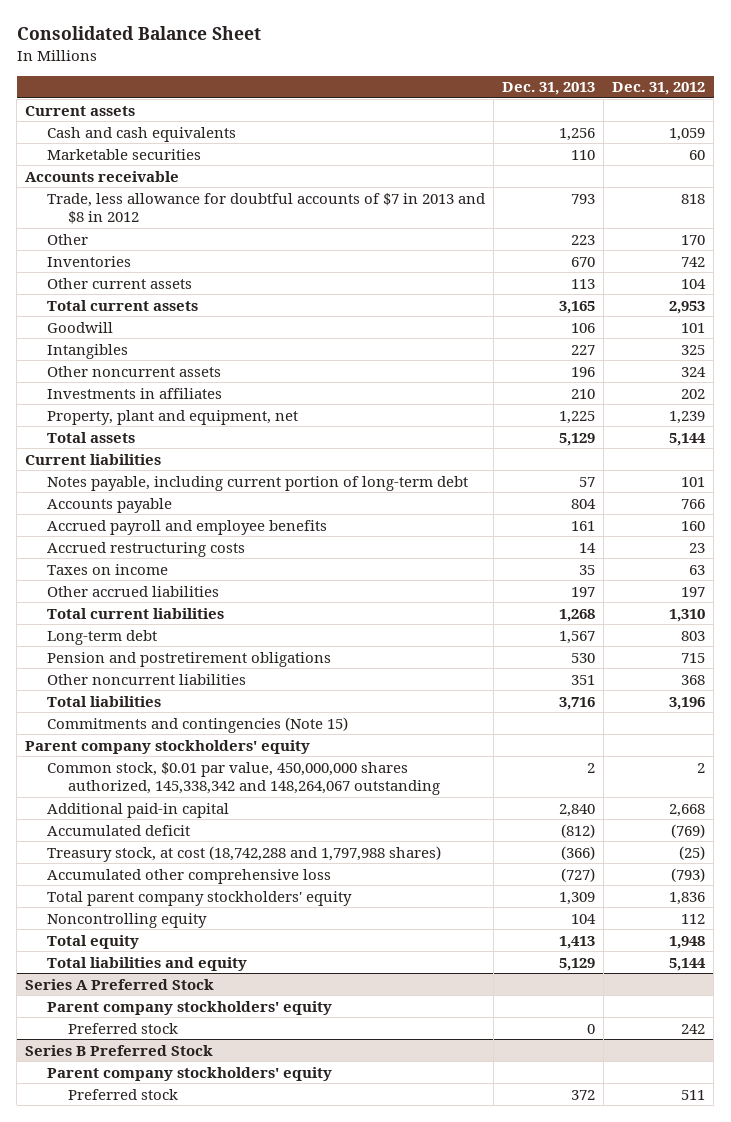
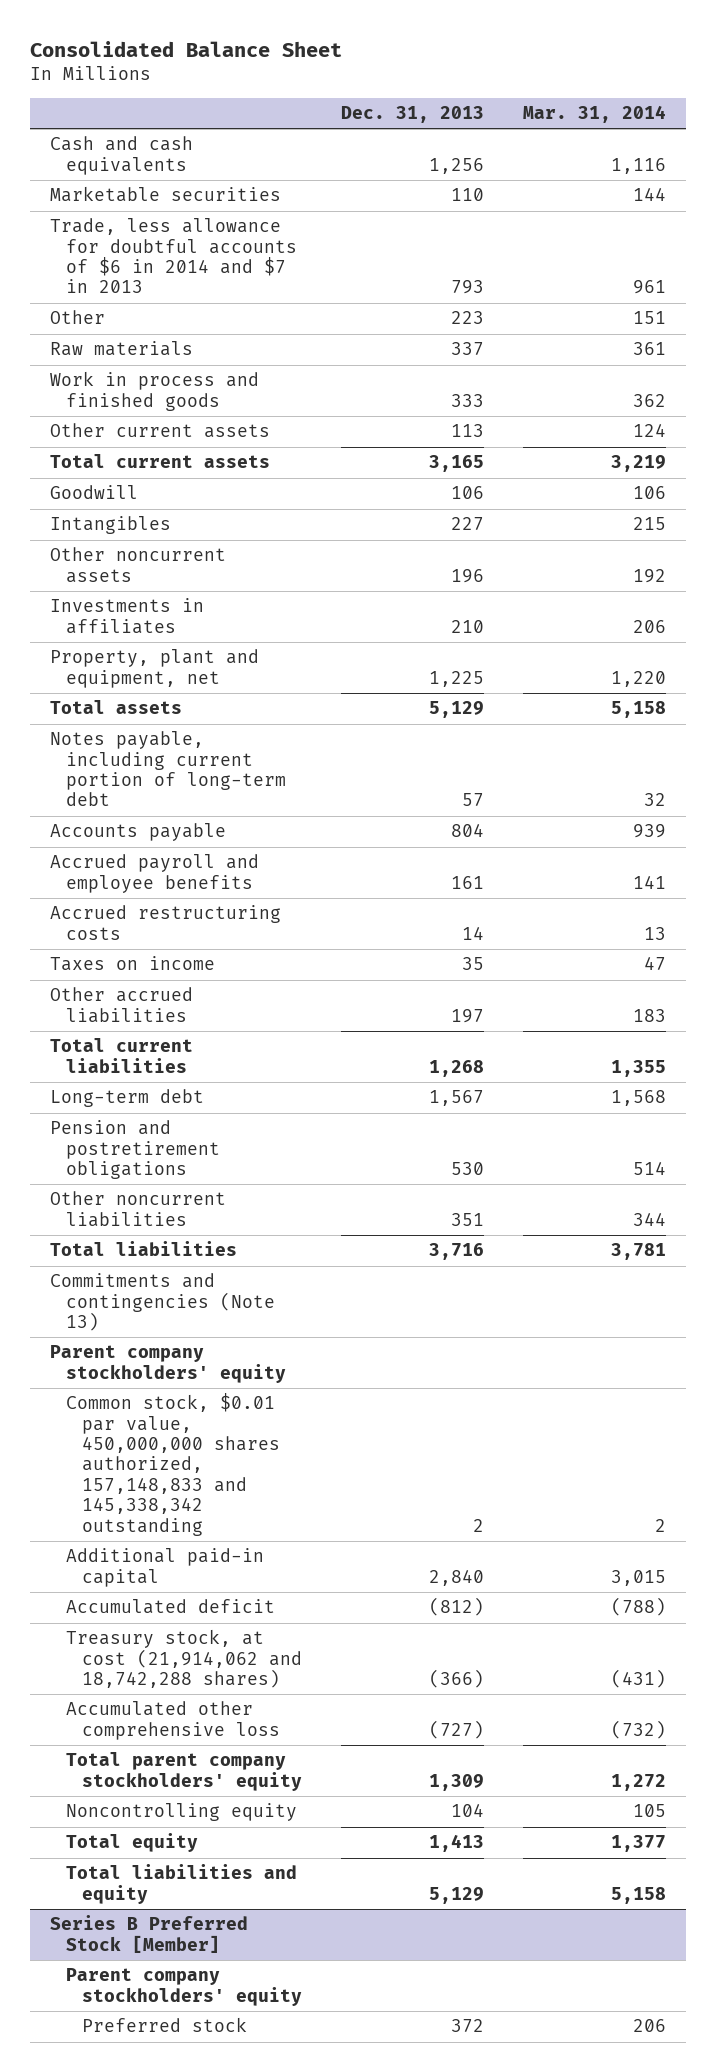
- | Dec. 31, 2013 | Dec. 31, 2012
+ | Dec. 31, 2013 | Mar. 31, 2014
- Current assets
- Accounts receivable
- Trade, less allowance for doubtful accounts of $7 in 2013 and $8 in 2012 | 793 | 818
+ Trade, less allowance for doubtful accounts of $6 in 2014 and $7 in 2013 | 793 | 961
- Inventories | 670 | 742
+ Raw materials | 337 | 361
+ Work in process and finished goods | 333 | 362
- Current liabilities
- Commitments and contingencies (Note 15)
+ Commitments and contingencies (Note 13)
- Common stock, $0.01 par value, 450,000,000 shares authorized, 145,338,342 and 148,264,067 outstanding | 2 | 2
+ Common stock, $0.01 par value, 450,000,000 shares authorized, 157,148,833 and 145,338,342 outstanding | 2 | 2
- Treasury stock, at cost (18,742,288 and 1,797,988 shares) | (366) | (25)
+ Treasury stock, at cost (21,914,062 and 18,742,288 shares) | (366) | (431)
- Series A Preferred Stock
- Parent company stockholders' equity
- Preferred stock | 0 | 242
- Series B Preferred Stock
+ Series B Preferred Stock [Member]

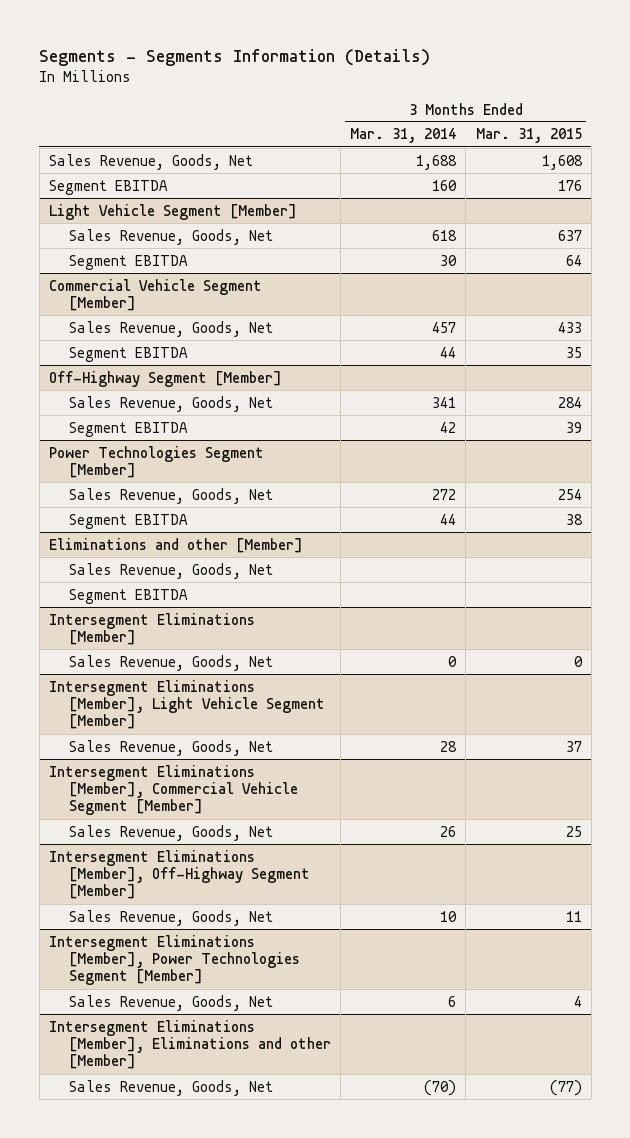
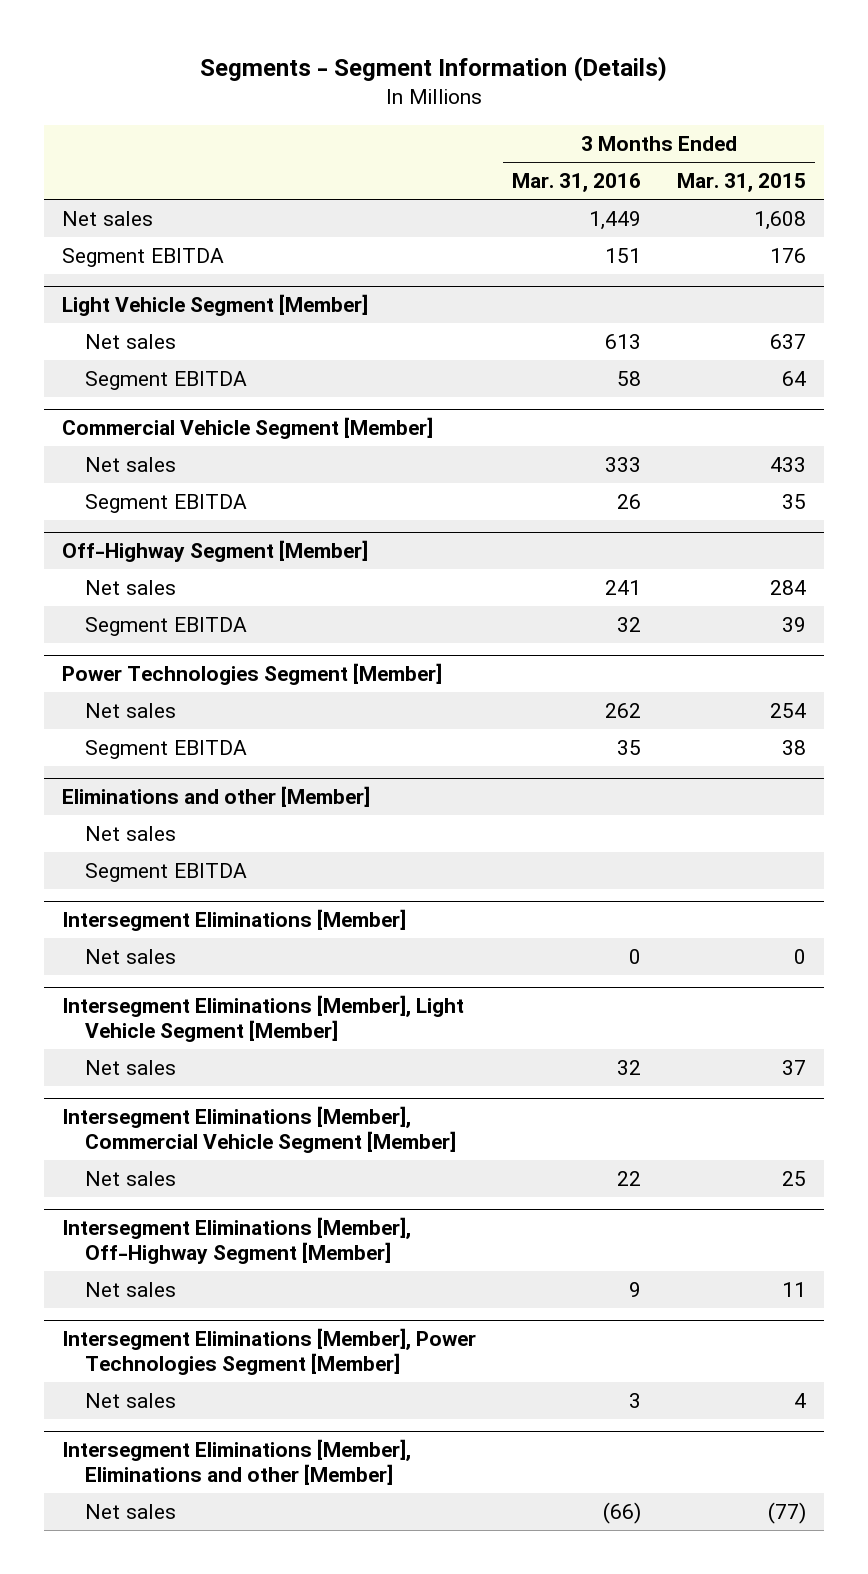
- Segments - Segments Information (Details)
+ Segments - Segment Information (Details)
- | 3 Months Ended Mar. 31, 2014 | 3 Months Ended Mar. 31, 2015
+ | 3 Months Ended Mar. 31, 2016 | 3 Months Ended Mar. 31, 2015
- Sales Revenue, Goods, Net | 1,688 | 1,608
+ Net sales | 1,449 | 1,608
@ Light Vehicle Segment [Member]
- Sales Revenue, Goods, Net | 618 | 637
+ Net sales | 613 | 637
@ Commercial Vehicle Segment [Member]
- Sales Revenue, Goods, Net | 457 | 433
+ Net sales | 333 | 433
@ Off-Highway Segment [Member]
- Sales Revenue, Goods, Net | 341 | 284
+ Net sales | 241 | 284
@ Power Technologies Segment [Member]
- Sales Revenue, Goods, Net | 272 | 254
+ Net sales | 262 | 254
@ Eliminations and other [Member]
- Sales Revenue, Goods, Net
+ Net sales
@ Intersegment Eliminations [Member]
- Sales Revenue, Goods, Net | 0 | 0
+ Net sales | 0 | 0
@ Intersegment Eliminations [Member], Light Vehicle Segment [Member]
- Sales Revenue, Goods, Net | 28 | 37
+ Net sales | 32 | 37
@ Intersegment Eliminations [Member], Commercial Vehicle Segment [Member]
- Sales Revenue, Goods, Net | 26 | 25
+ Net sales | 22 | 25
@ Intersegment Eliminations [Member], Off-Highway Segment [Member]
- Sales Revenue, Goods, Net | 10 | 11
+ Net sales | 9 | 11
@ Intersegment Eliminations [Member], Power Technologies Segment [Member]
- Sales Revenue, Goods, Net | 6 | 4
+ Net sales | 3 | 4
@ Intersegment Eliminations [Member], Eliminations and other [Member]
- Sales Revenue, Goods, Net | (70) | (77)
+ Net sales | (66) | (77)

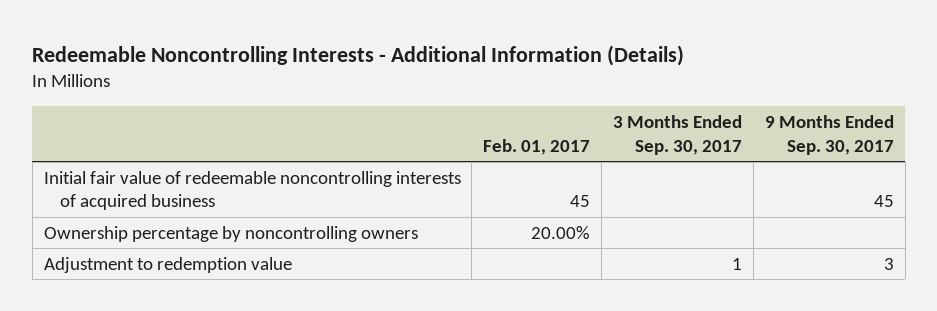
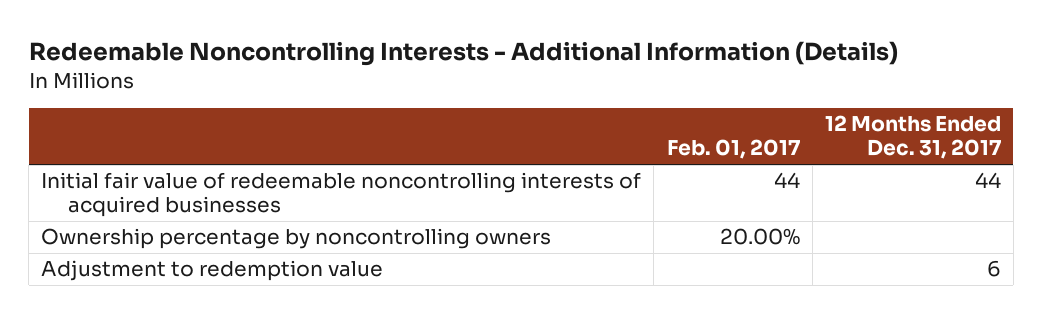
- | Feb. 01, 2017 | 3 Months Ended Sep. 30, 2017 | 9 Months Ended Sep. 30, 2017
+ | Feb. 01, 2017 | 12 Months Ended Dec. 31, 2017
- Initial fair value of redeemable noncontrolling interests of acquired business | 45 | | 45
+ Initial fair value of redeemable noncontrolling interests of acquired businesses | 44 | 44

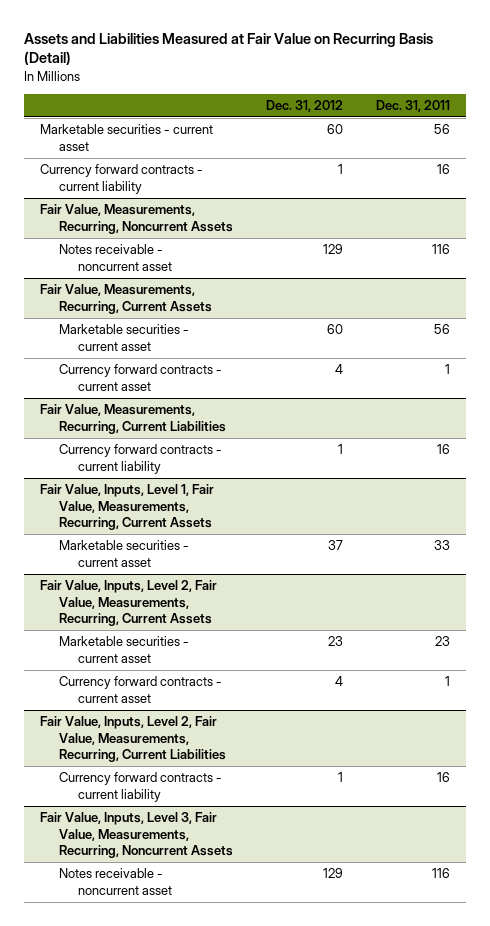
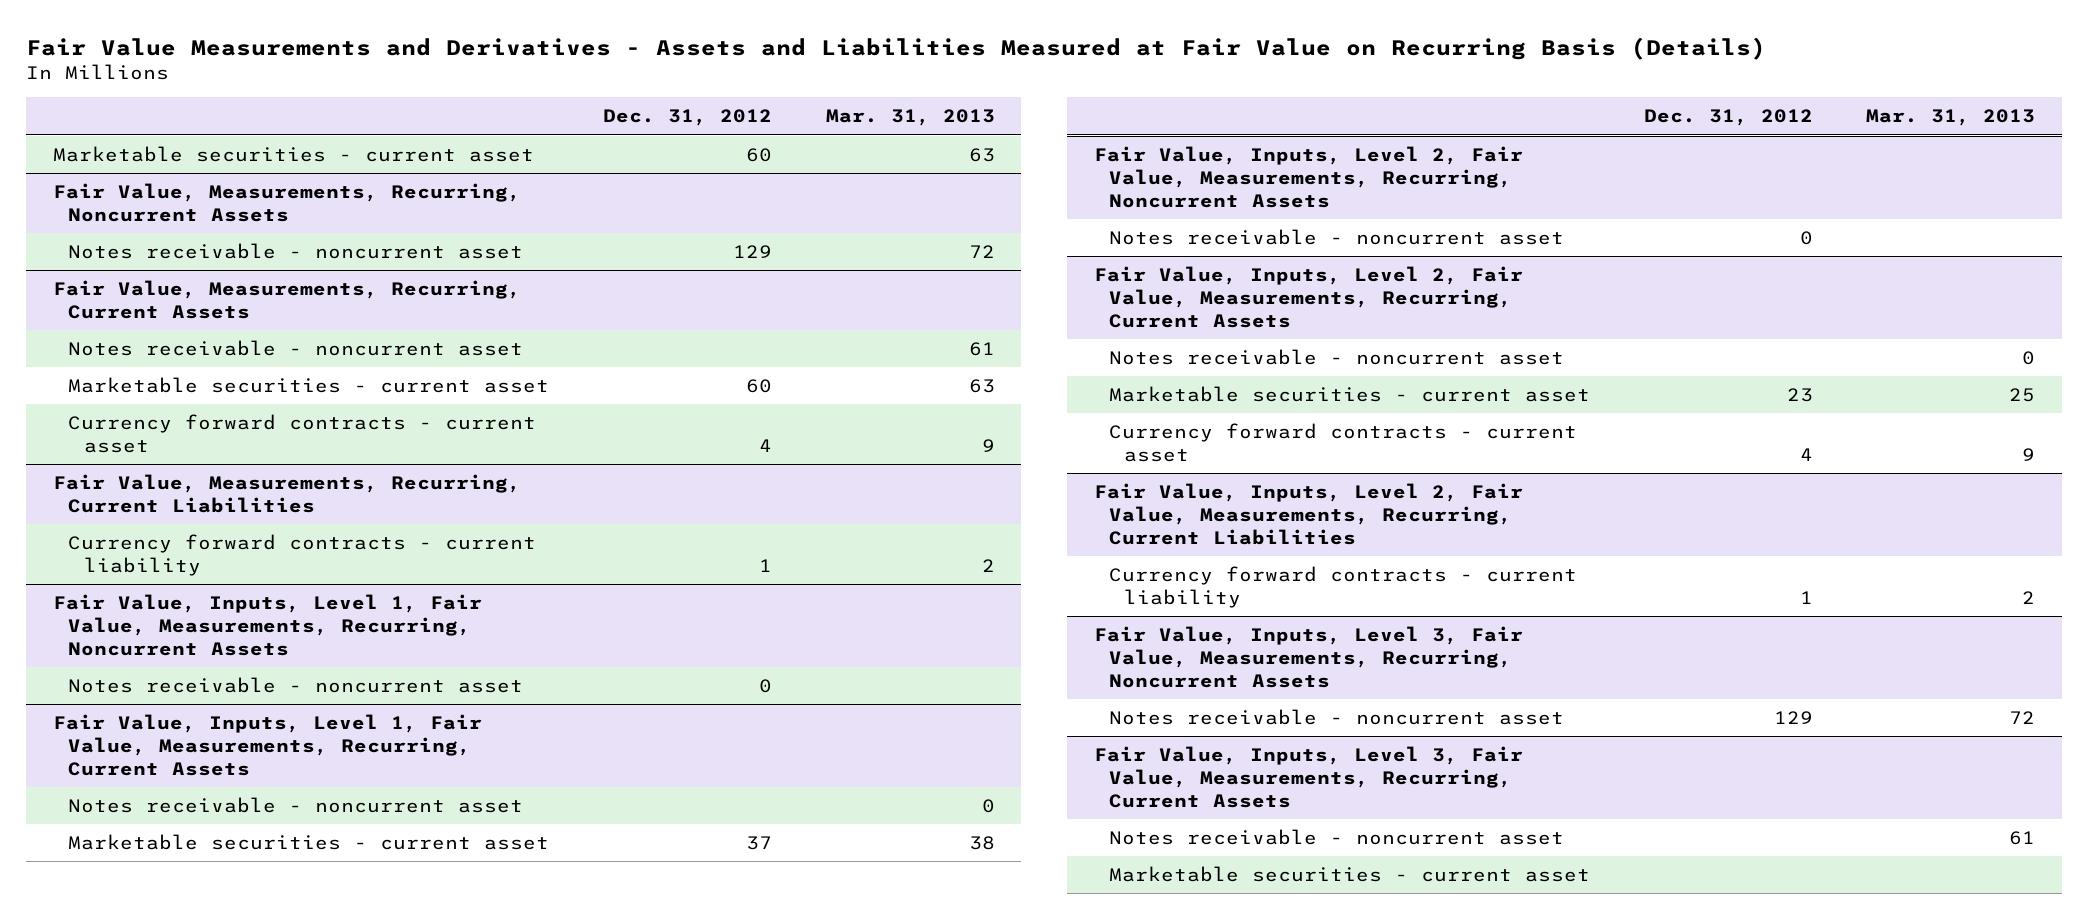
- Assets and Liabilities Measured at Fair Value on Recurring Basis (Detail)
+ Fair Value Measurements and Derivatives - Assets and Liabilities Measured at Fair Value on Recurring Basis (Details)
- | Dec. 31, 2012 | Dec. 31, 2011
+ | Dec. 31, 2012 | Mar. 31, 2013
- Currency forward contracts - current liability | 1 | 16
@ Fair Value, Measurements, Recurring, Current Assets
+ Notes receivable - noncurrent asset | | 61
+ Fair Value, Inputs, Level 1, Fair Value, Measurements, Recurring, Noncurrent Assets
+ Notes receivable - noncurrent asset | 0 |
@ Fair Value, Inputs, Level 1, Fair Value, Measurements, Recurring, Current Assets
+ Notes receivable - noncurrent asset | | 0
+ Fair Value, Inputs, Level 2, Fair Value, Measurements, Recurring, Noncurrent Assets
+ Notes receivable - noncurrent asset | 0 |
@ Fair Value, Inputs, Level 2, Fair Value, Measurements, Recurring, Current Assets
+ Notes receivable - noncurrent asset | | 0
+ Fair Value, Inputs, Level 3, Fair Value, Measurements, Recurring, Current Assets
+ Notes receivable - noncurrent asset | | 61
+ Marketable securities - current asset

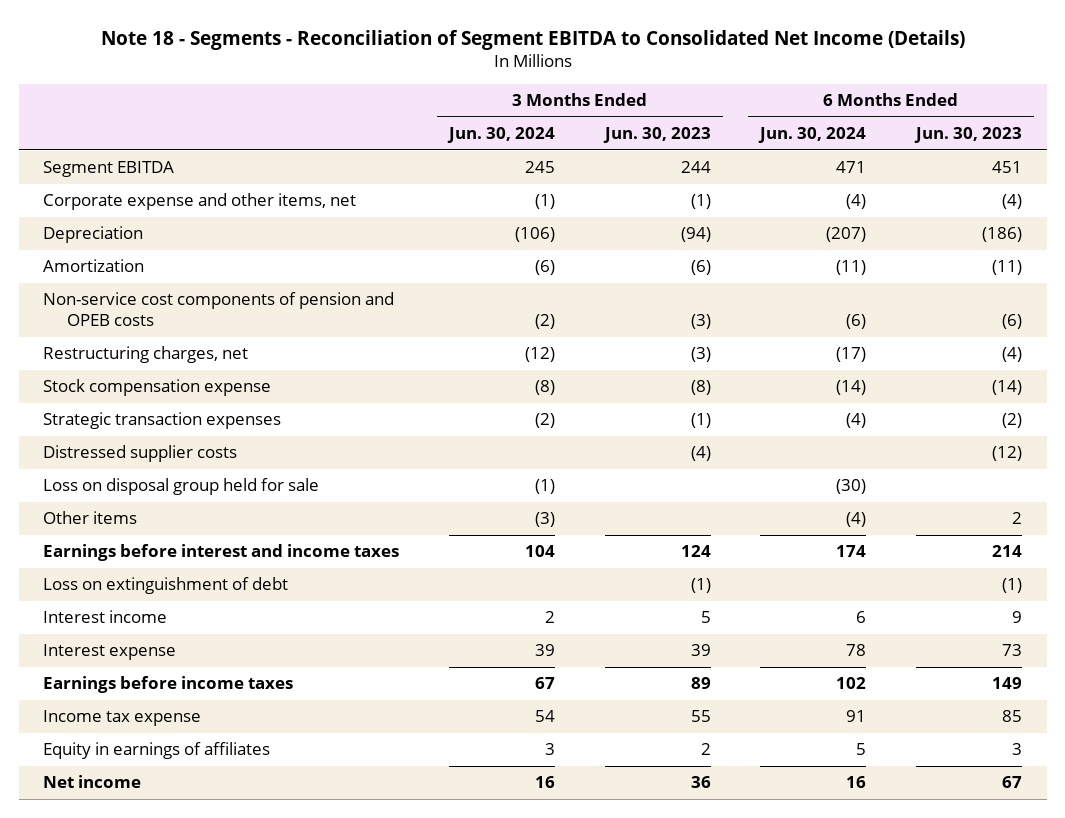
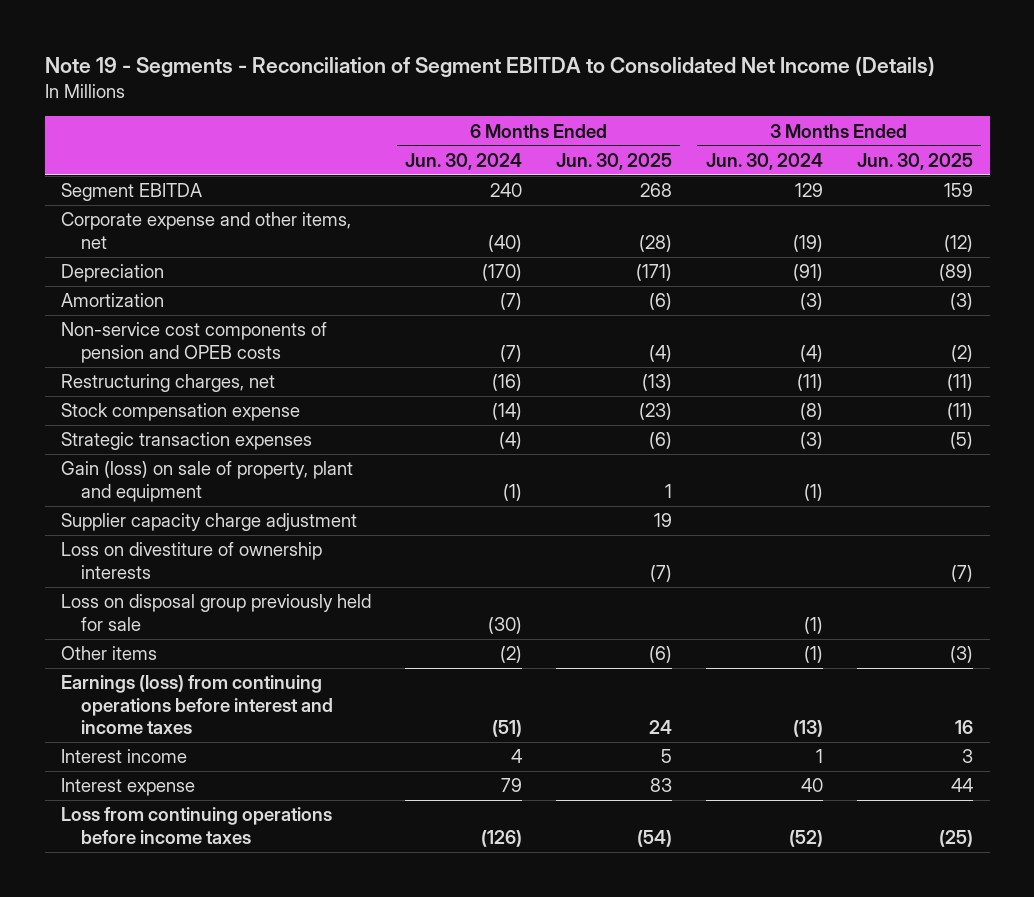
- Note 18 - Segments - Reconciliation of Segment EBITDA to Consolidated Net Income (Details)
+ Note 19 - Segments - Reconciliation of Segment EBITDA to Consolidated Net Income (Details)
- | 3 Months Ended Jun. 30, 2024 | 3 Months Ended Jun. 30, 2023 | 6 Months Ended Jun. 30, 2024 | 6 Months Ended Jun. 30, 2023
+ | 6 Months Ended Jun. 30, 2024 | 6 Months Ended Jun. 30, 2025 | 3 Months Ended Jun. 30, 2024 | 3 Months Ended Jun. 30, 2025
- Segment EBITDA | 245 | 244 | 471 | 451
- Corporate expense and other items, net | (1) | (1) | (4) | (4)
- Depreciation | (106) | (94) | (207) | (186)
- Amortization | (6) | (6) | (11) | (11)
- Non-service cost components of pension and OPEB costs | (2) | (3) | (6) | (6)
- Restructuring charges, net | (12) | (3) | (17) | (4)
+ Segment EBITDA | 240 | 268 | 129 | 159
+ Corporate expense and other items, net | (40) | (28) | (19) | (12)
+ Depreciation | (170) | (171) | (91) | (89)
+ Amortization | (7) | (6) | (3) | (3)
+ Non-service cost components of pension and OPEB costs | (7) | (4) | (4) | (2)
+ Restructuring charges, net | (16) | (13) | (11) | (11)
- Strategic transaction expenses | (2) | (1) | (4) | (2)
- Distressed supplier costs | | (4) | | (12)
- Loss on disposal group held for sale | (1) | | (30) |
- Other items | (3) | | (4) | 2
- Earnings before interest and income taxes | 104 | 124 | 174 | 214
- Loss on extinguishment of debt | | (1) | | (1)
- Interest income | 2 | 5 | 6 | 9
- Interest expense | 39 | 39 | 78 | 73
- Earnings before income taxes | 67 | 89 | 102 | 149
- Income tax expense | 54 | 55 | 91 | 85
- Equity in earnings of affiliates | 3 | 2 | 5 | 3
- Net income | 16 | 36 | 16 | 67
+ Strategic transaction expenses | (4) | (6) | (3) | (5)
+ Gain (loss) on sale of property, plant and equipment | (1) | 1 | (1) |
+ Supplier capacity charge adjustment | | 19 | |
+ Loss on divestiture of ownership interests | | (7) | | (7)
+ Loss on disposal group previously held for sale | (30) | | (1) |
+ Other items | (2) | (6) | (1) | (3)
+ Earnings (loss) from continuing operations before interest and income taxes | (51) | 24 | (13) | 16
+ Interest income | 4 | 5 | 1 | 3
+ Interest expense | 79 | 83 | 40 | 44
+ Loss from continuing operations before income taxes | (126) | (54) | (52) | (25)

